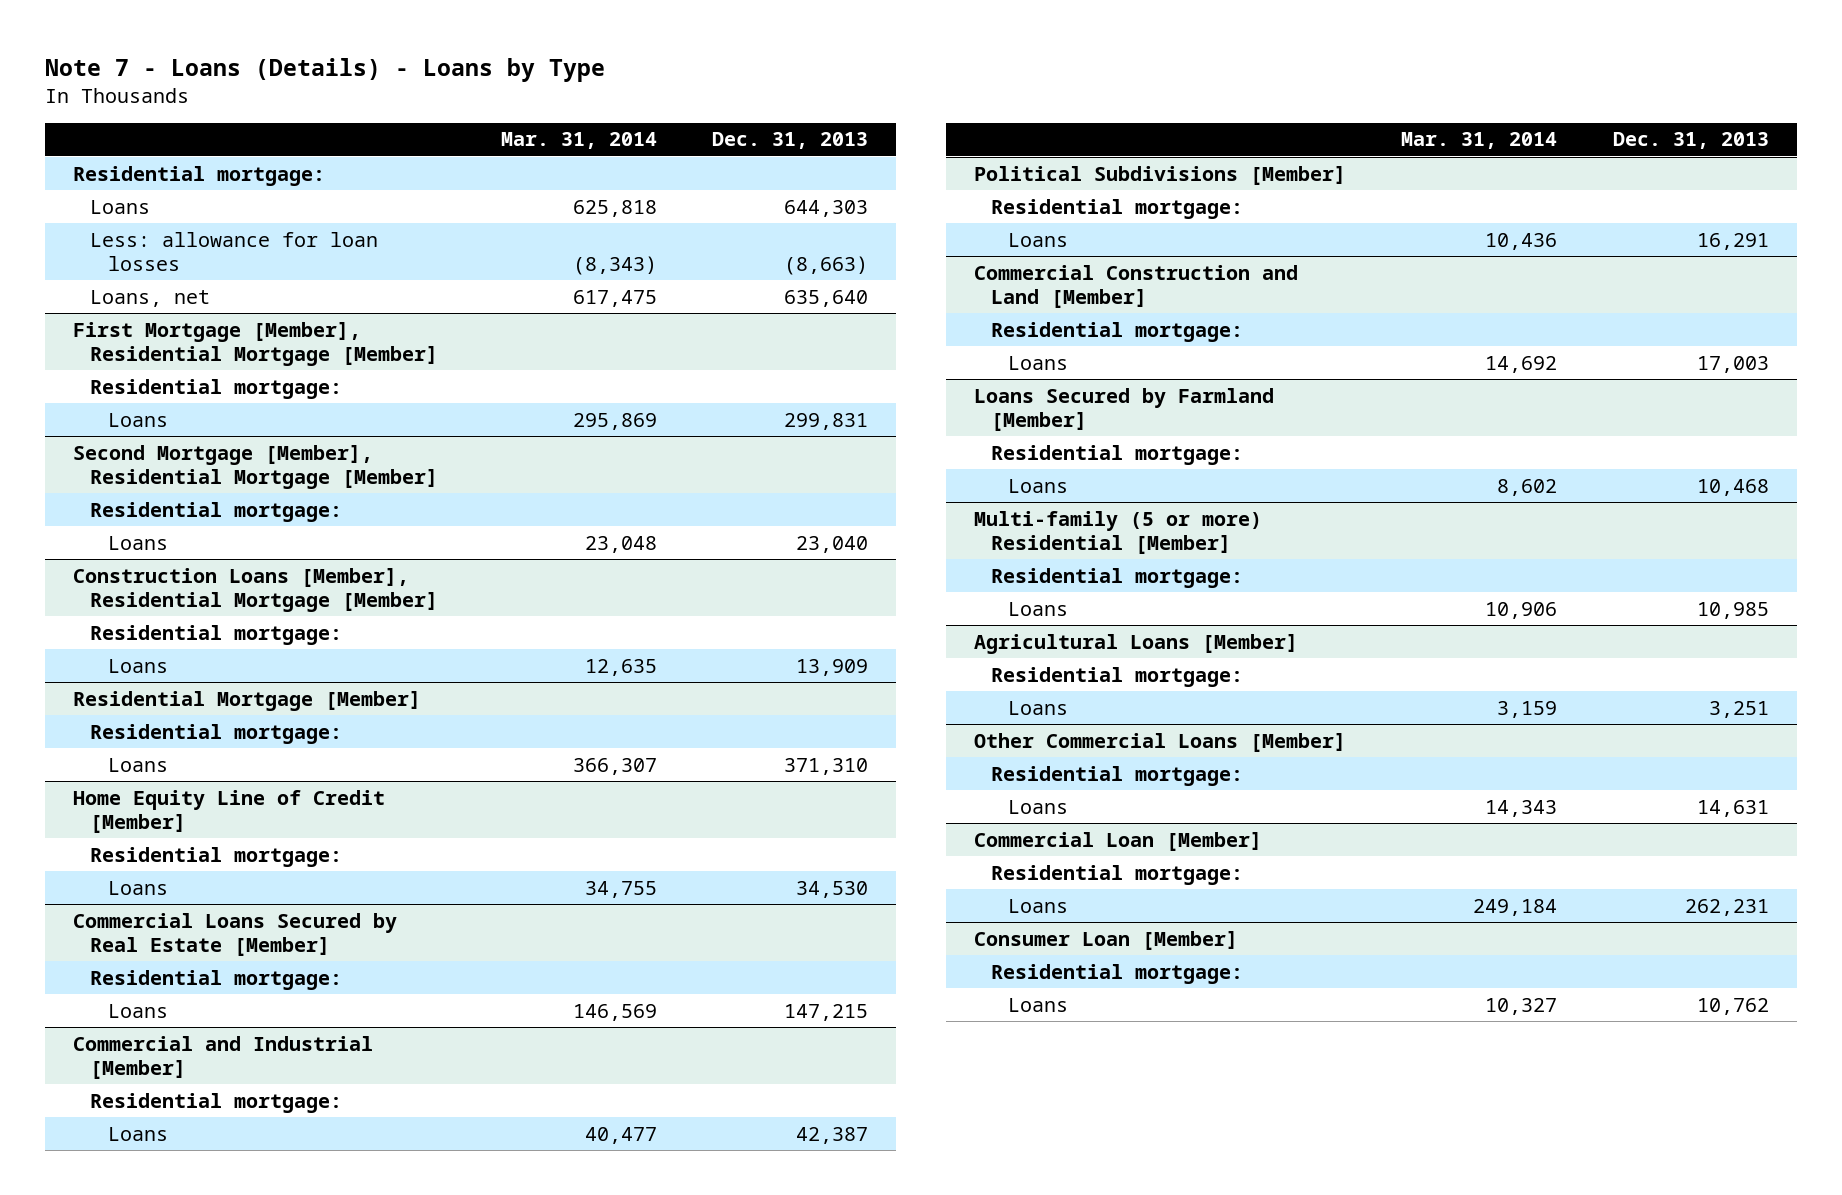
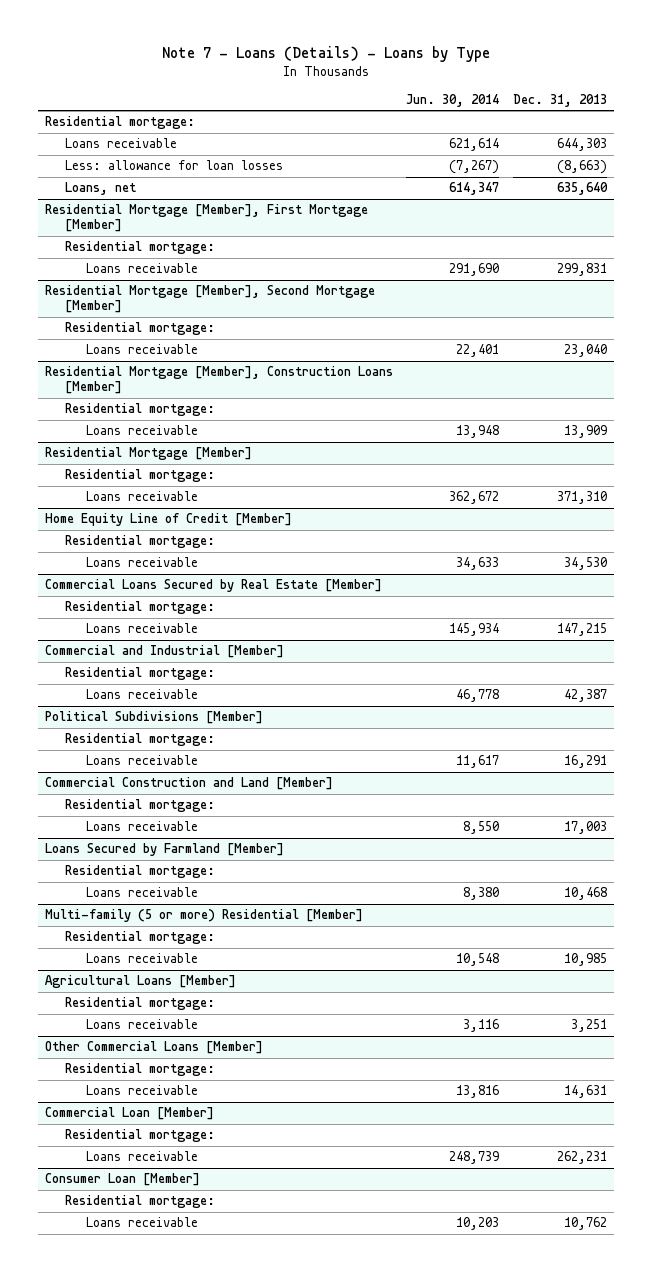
- | Mar. 31, 2014 | Dec. 31, 2013
+ | Jun. 30, 2014 | Dec. 31, 2013
- Loans | 625,818 | 644,303
+ Loans receivable | 621,614 | 644,303
- First Mortgage [Member], Residential Mortgage [Member]
+ Residential Mortgage [Member], First Mortgage [Member]
- Loans | 295,869 | 299,831
- Second Mortgage [Member], Residential Mortgage [Member]
+ Loans receivable | 291,690 | 299,831
+ Residential Mortgage [Member], Second Mortgage [Member]
- Loans | 23,048 | 23,040
- Construction Loans [Member], Residential Mortgage [Member]
+ Loans receivable | 22,401 | 23,040
+ Residential Mortgage [Member], Construction Loans [Member]
- Loans | 12,635 | 13,909
+ Loans receivable | 13,948 | 13,909
@ Residential Mortgage [Member]
- Loans | 366,307 | 371,310
+ Loans receivable | 362,672 | 371,310
@ Home Equity Line of Credit [Member]
- Loans | 34,755 | 34,530
+ Loans receivable | 34,633 | 34,530
@ Commercial Loans Secured by Real Estate [Member]
- Loans | 146,569 | 147,215
+ Loans receivable | 145,934 | 147,215
@ Commercial and Industrial [Member]
- Loans | 40,477 | 42,387
+ Loans receivable | 46,778 | 42,387
@ Political Subdivisions [Member]
- Loans | 10,436 | 16,291
+ Loans receivable | 11,617 | 16,291
@ Commercial Construction and Land [Member]
- Loans | 14,692 | 17,003
+ Loans receivable | 8,550 | 17,003
@ Loans Secured by Farmland [Member]
- Loans | 8,602 | 10,468
+ Loans receivable | 8,380 | 10,468
@ Multi-family (5 or more) Residential [Member]
- Loans | 10,906 | 10,985
+ Loans receivable | 10,548 | 10,985
@ Agricultural Loans [Member]
- Loans | 3,159 | 3,251
+ Loans receivable | 3,116 | 3,251
@ Other Commercial Loans [Member]
- Loans | 14,343 | 14,631
+ Loans receivable | 13,816 | 14,631
@ Commercial Loan [Member]
- Loans | 249,184 | 262,231
+ Loans receivable | 248,739 | 262,231
@ Consumer Loan [Member]
- Loans | 10,327 | 10,762
+ Loans receivable | 10,203 | 10,762

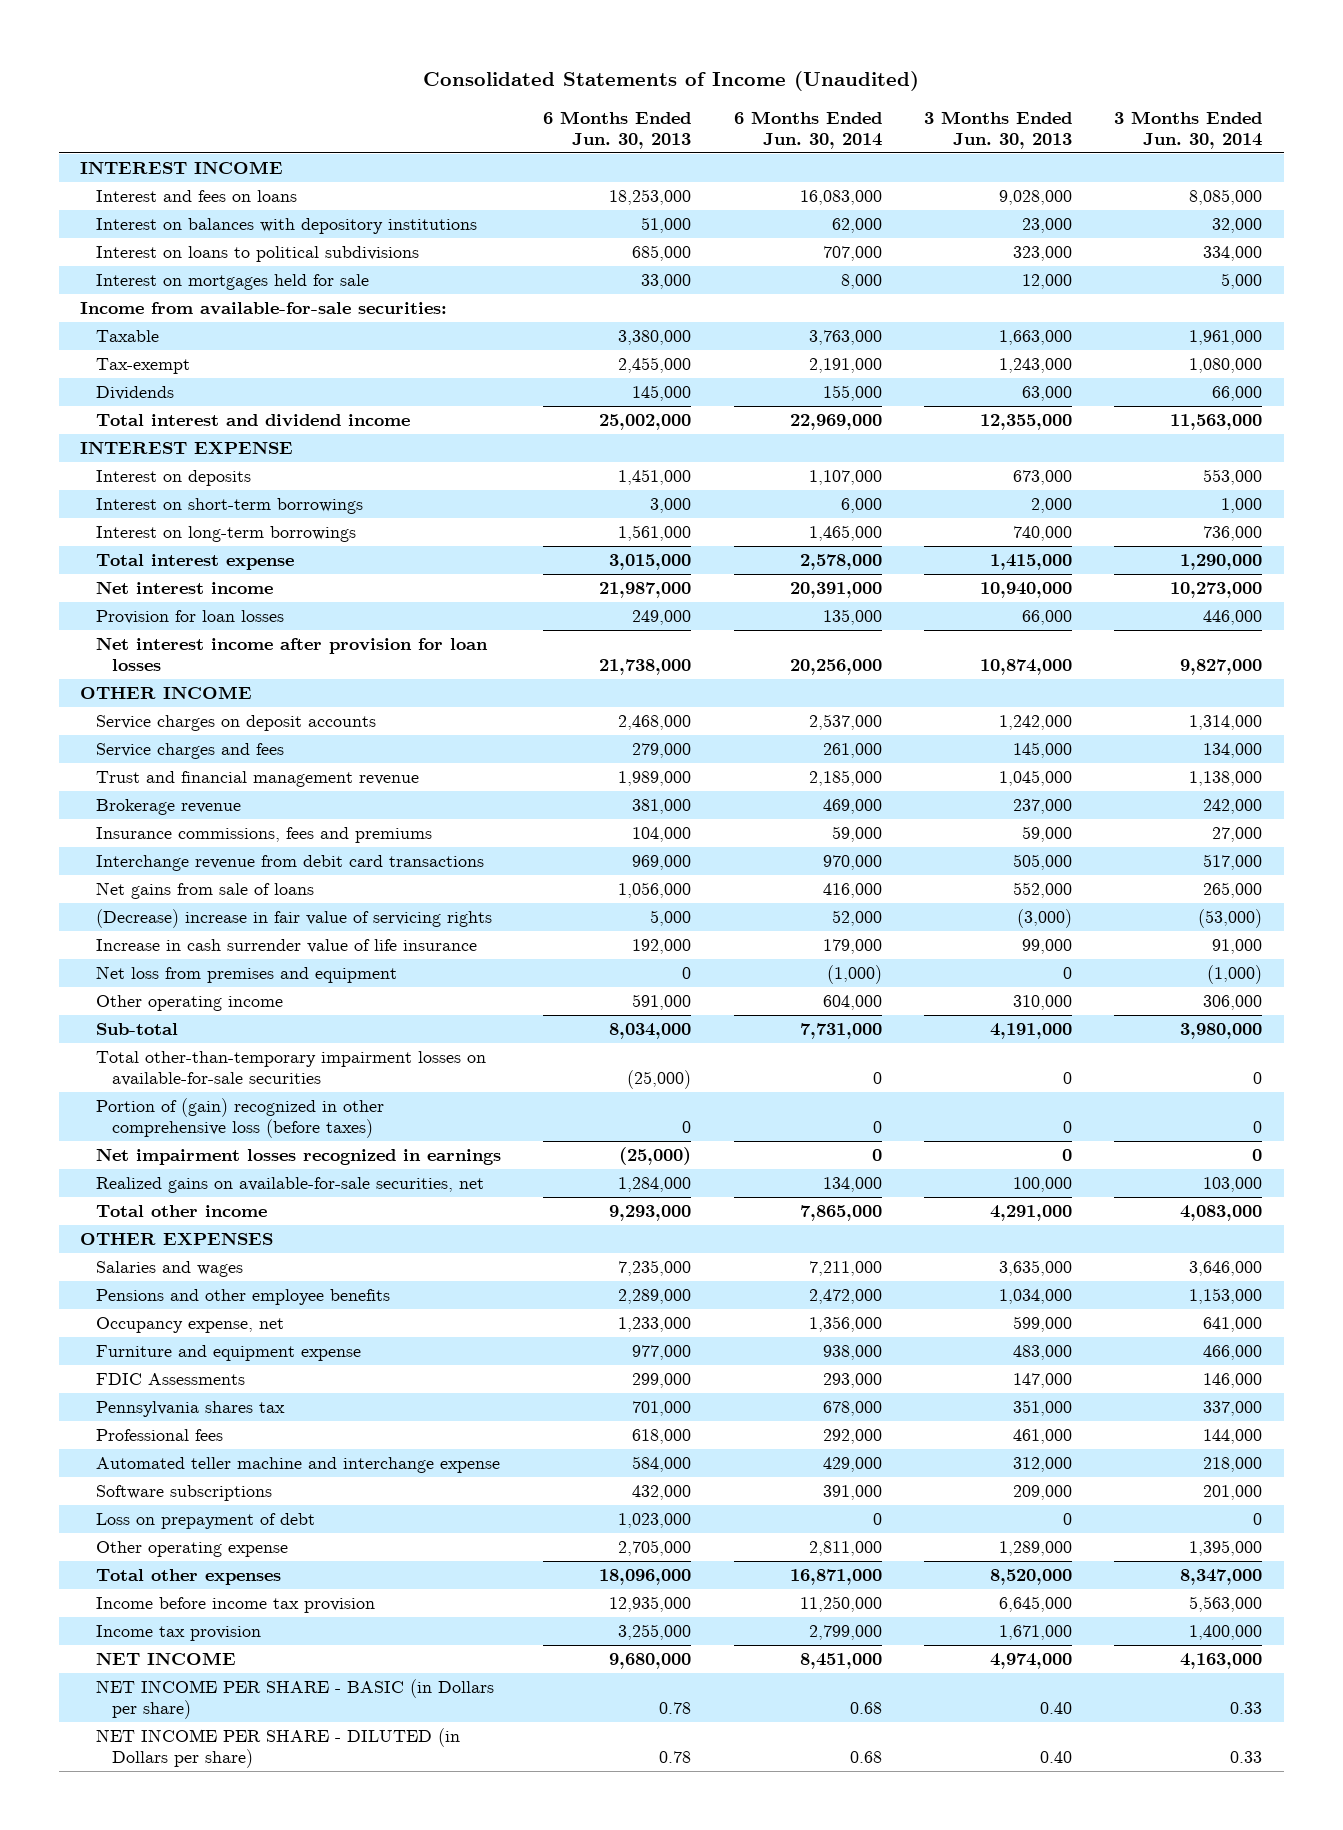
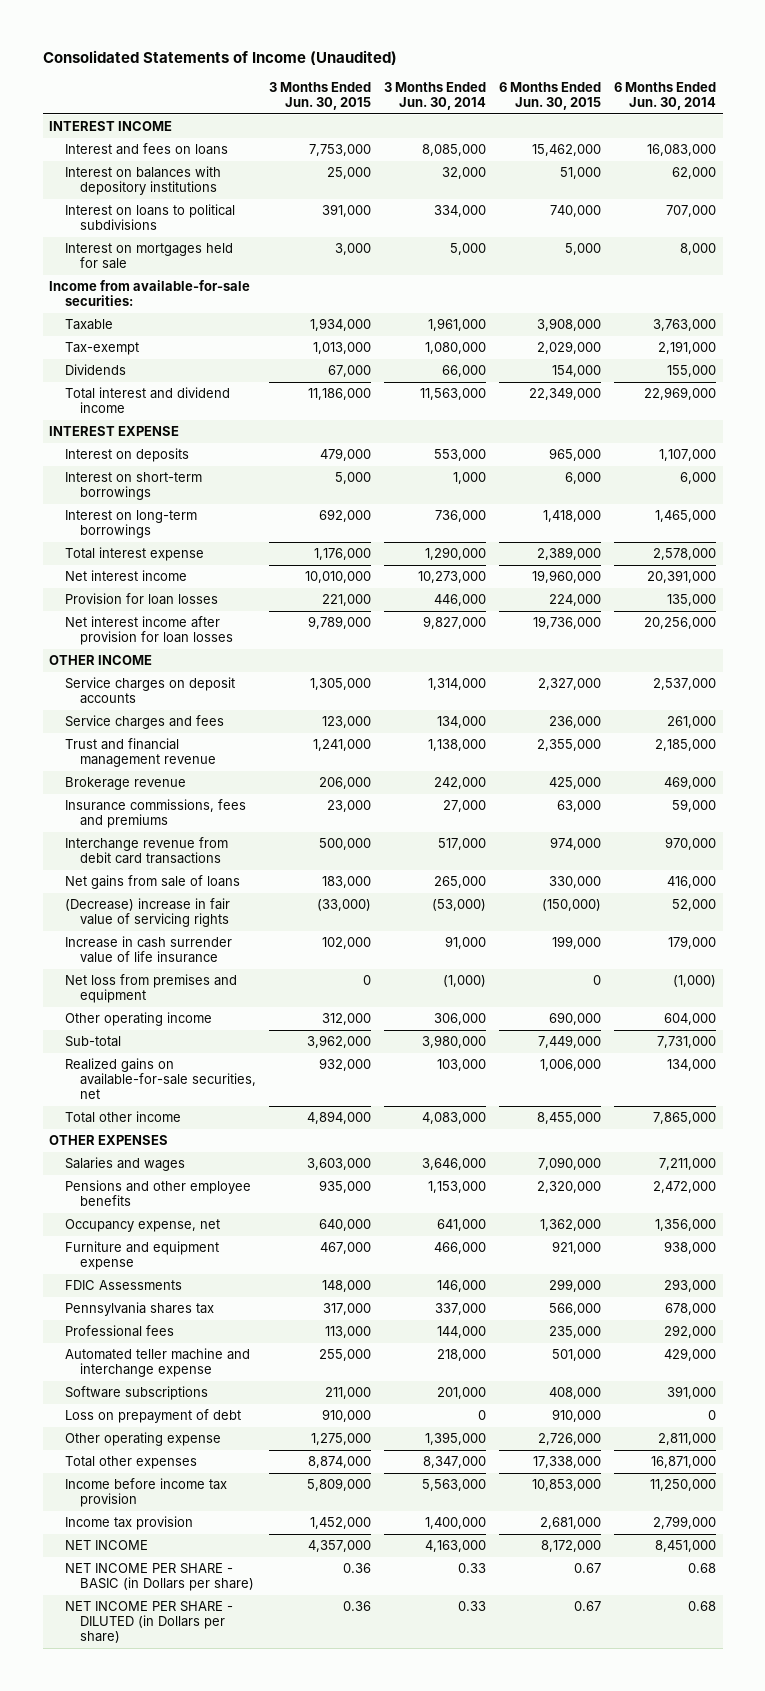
- | 6 Months Ended Jun. 30, 2013 | 6 Months Ended Jun. 30, 2014 | 3 Months Ended Jun. 30, 2013 | 3 Months Ended Jun. 30, 2014
+ | 3 Months Ended Jun. 30, 2015 | 3 Months Ended Jun. 30, 2014 | 6 Months Ended Jun. 30, 2015 | 6 Months Ended Jun. 30, 2014
- Total other-than-temporary impairment losses on available-for-sale securities | (25,000) | 0 | 0 | 0
- Portion of (gain) recognized in other comprehensive loss (before taxes) | 0 | 0 | 0 | 0
- Net impairment losses recognized in earnings | (25,000) | 0 | 0 | 0

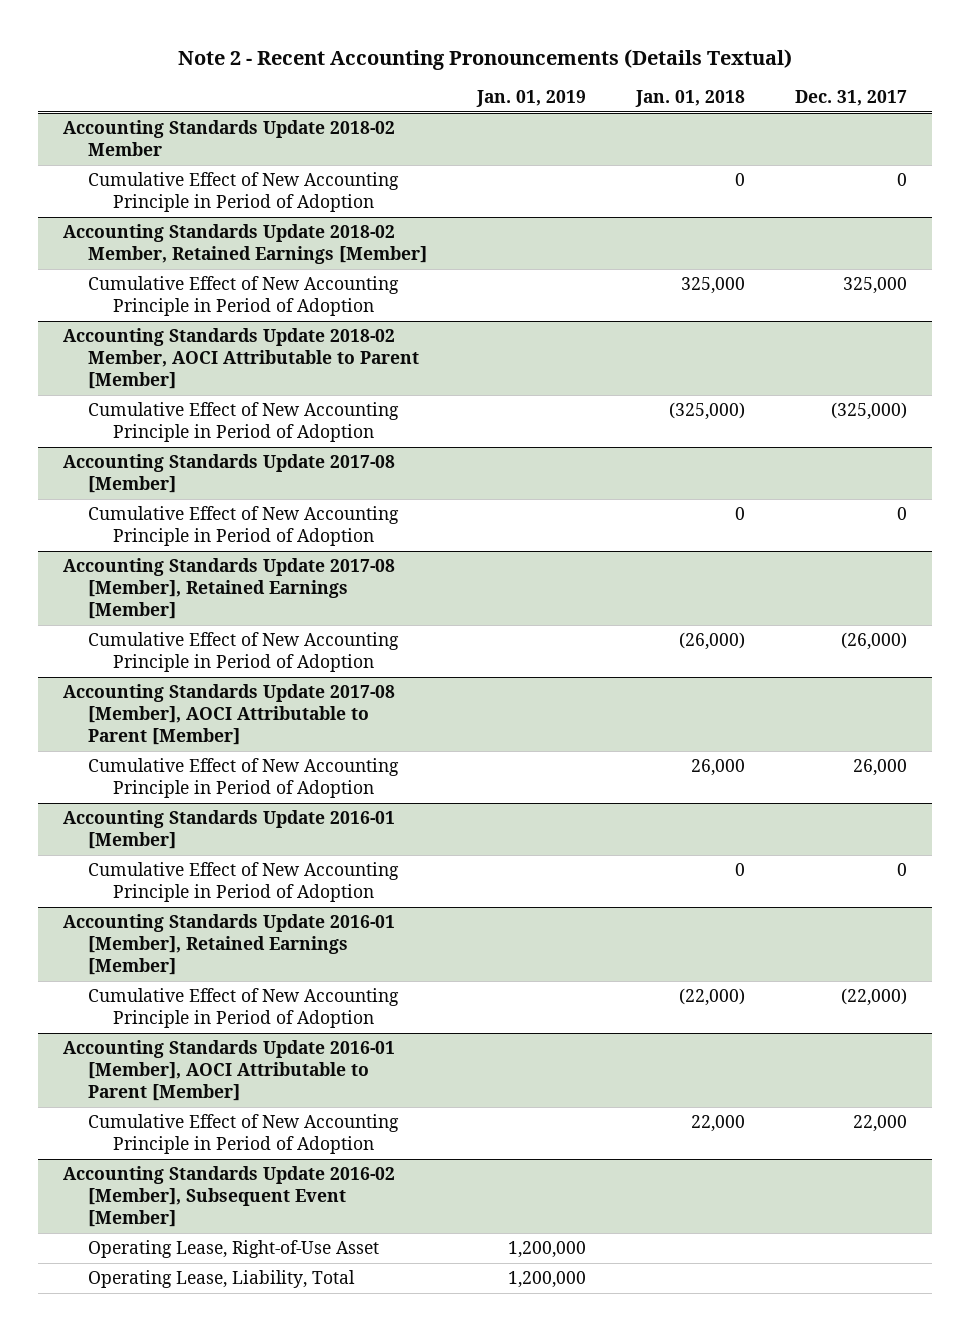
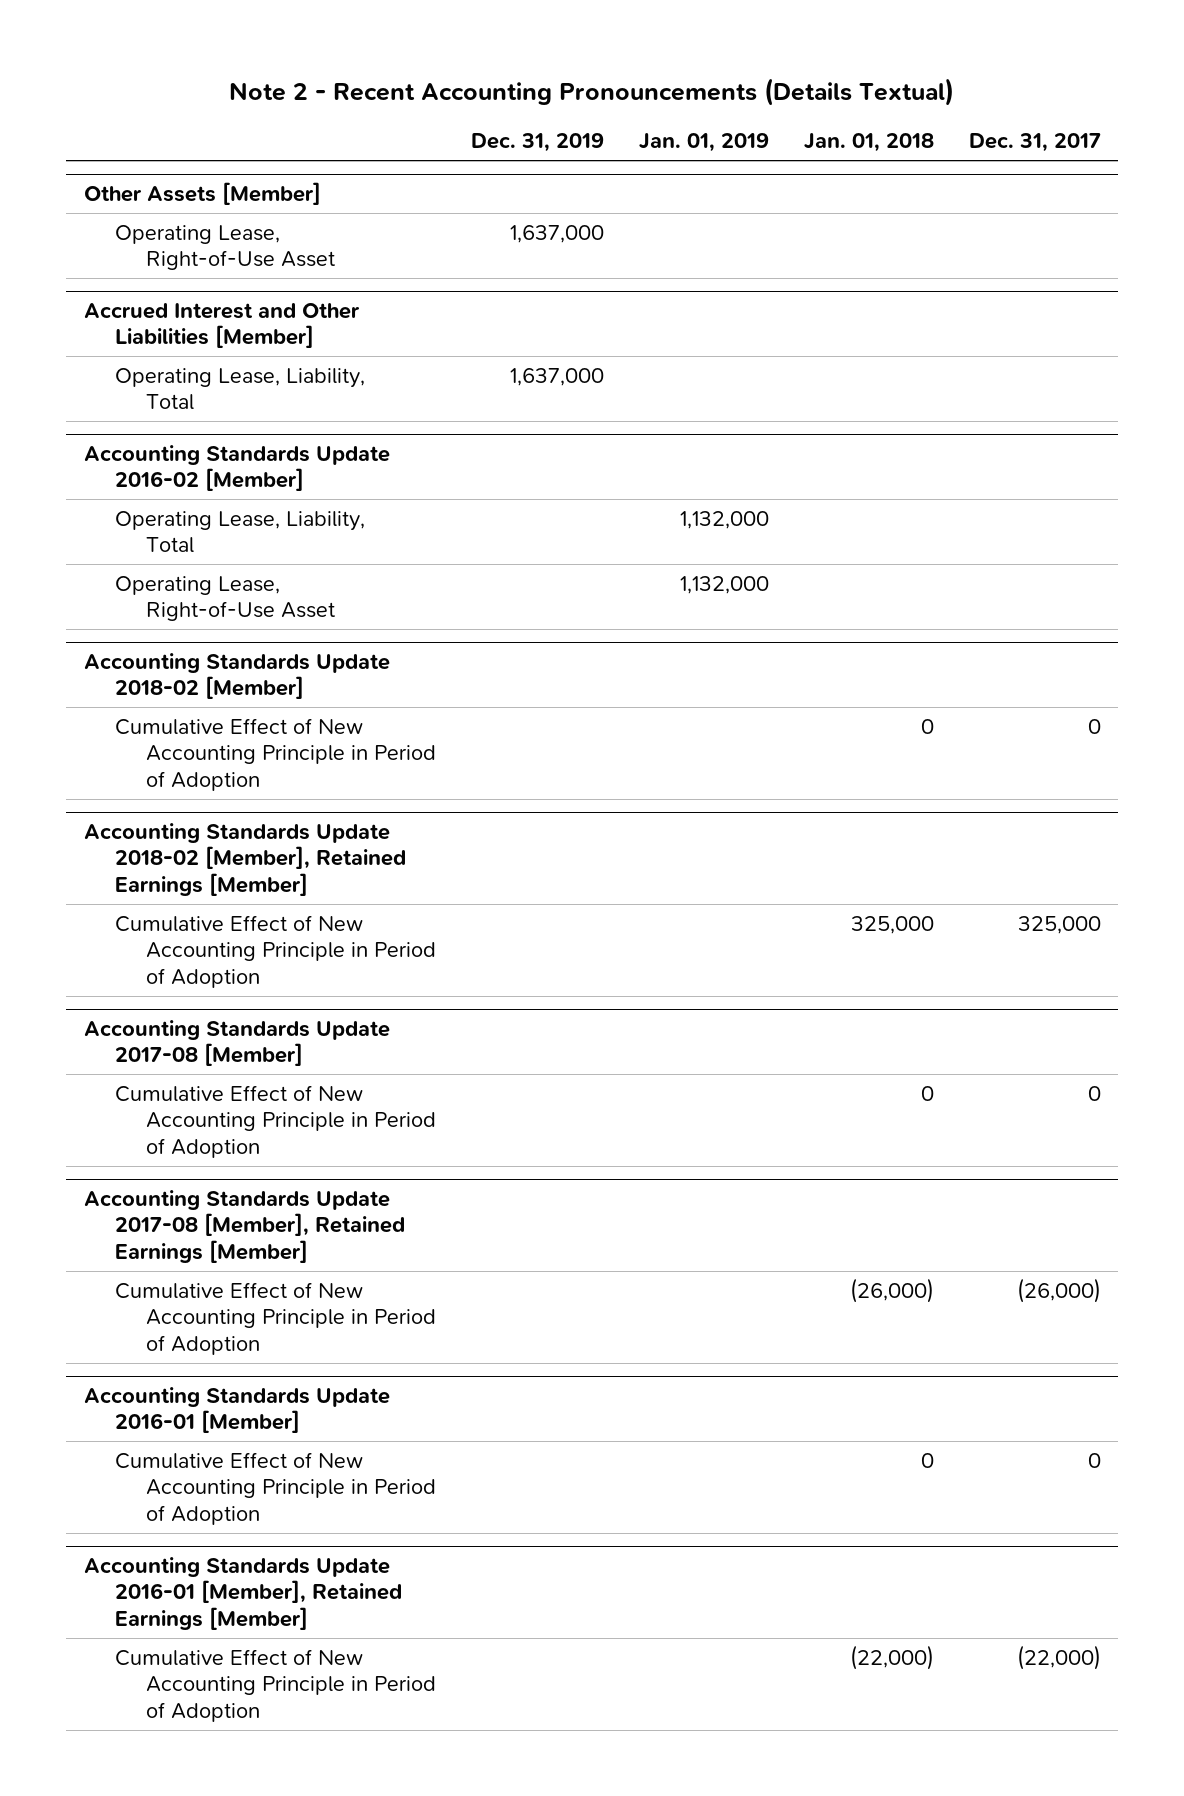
- | Jan. 01, 2019 | Jan. 01, 2018 | Dec. 31, 2017
+ | Dec. 31, 2019 | Jan. 01, 2019 | Jan. 01, 2018 | Dec. 31, 2017
- Accounting Standards Update 2018-02 Member
+ Other Assets [Member]
+ Operating Lease, Right-of-Use Asset | 1,637,000 | | |
+ Accrued Interest and Other Liabilities [Member]
+ Operating Lease, Liability, Total | 1,637,000 | | |
+ Accounting Standards Update 2016-02 [Member]
+ Operating Lease, Liability, Total | | 1,132,000 | |
+ Operating Lease, Right-of-Use Asset | | 1,132,000 | |
+ Accounting Standards Update 2018-02 [Member]
- Accounting Standards Update 2018-02 Member, Retained Earnings [Member]
+ Accounting Standards Update 2018-02 [Member], Retained Earnings [Member]
- Accounting Standards Update 2018-02 Member, AOCI Attributable to Parent [Member]
- Cumulative Effect of New Accounting Principle in Period of Adoption | | (325,000) | (325,000)
- Accounting Standards Update 2017-08 [Member], AOCI Attributable to Parent [Member]
- Cumulative Effect of New Accounting Principle in Period of Adoption | | 26,000 | 26,000
- Accounting Standards Update 2016-01 [Member], AOCI Attributable to Parent [Member]
- Cumulative Effect of New Accounting Principle in Period of Adoption | | 22,000 | 22,000
- Accounting Standards Update 2016-02 [Member], Subsequent Event [Member]
- Operating Lease, Right-of-Use Asset | 1,200,000 | |
- Operating Lease, Liability, Total | 1,200,000 | |

